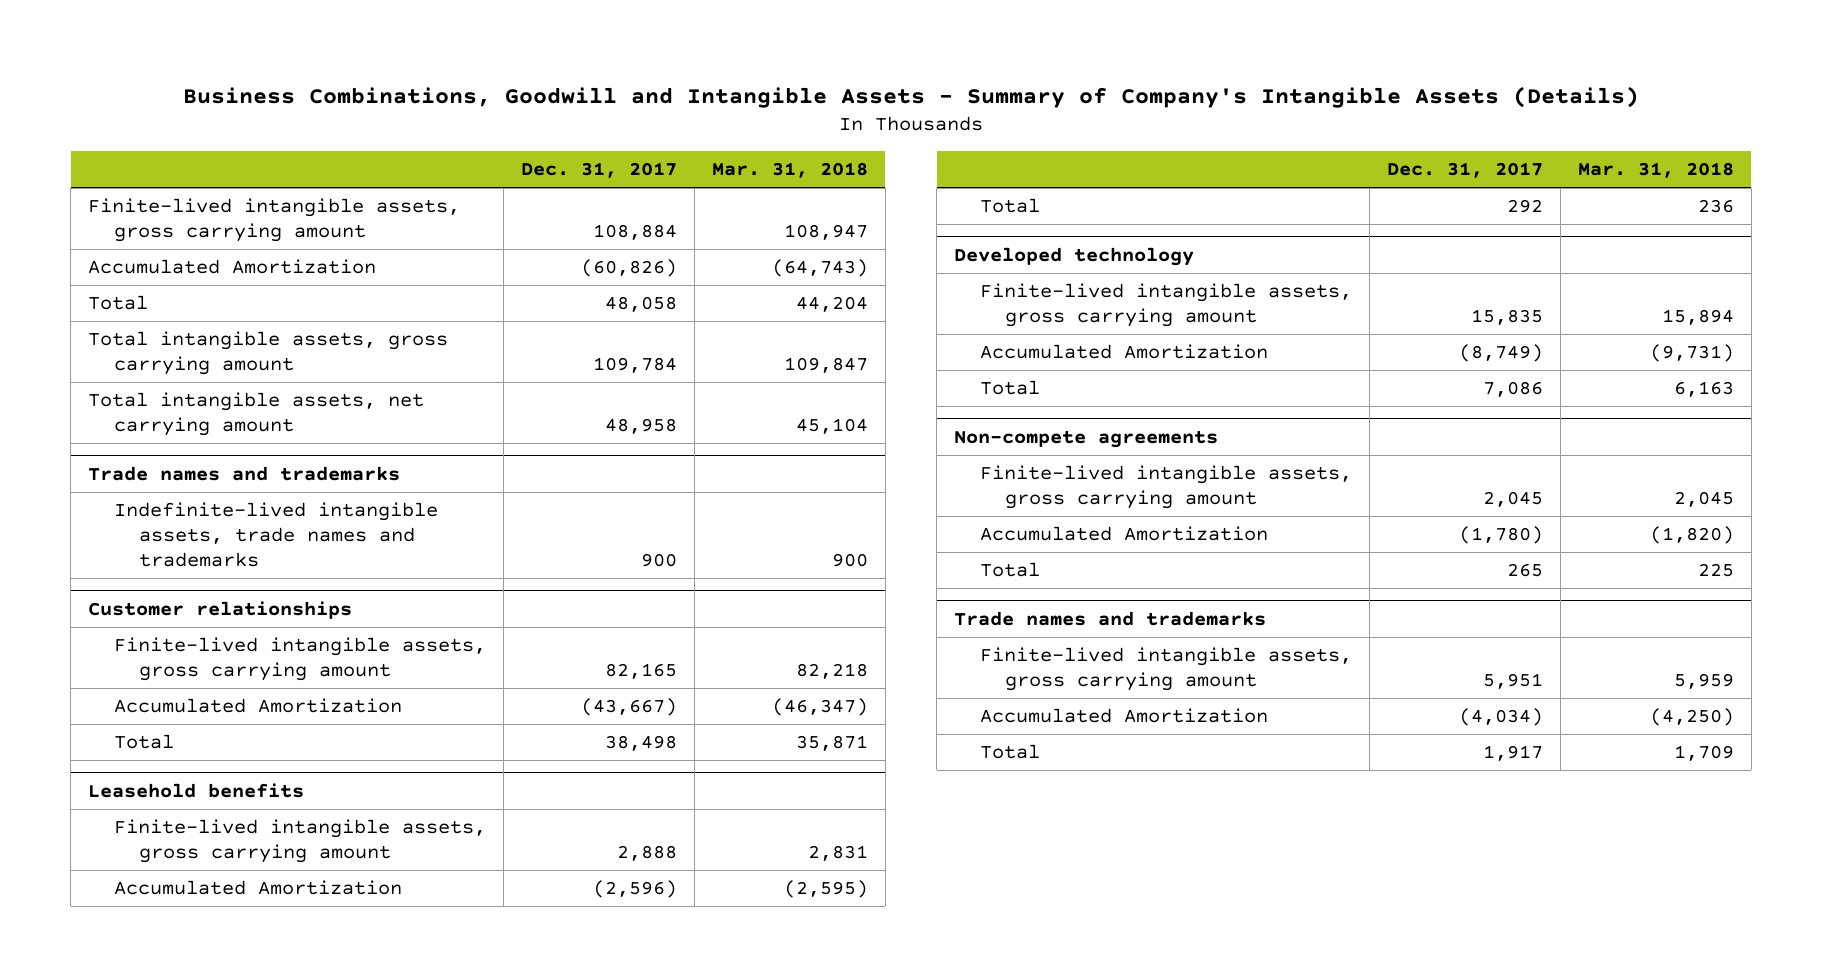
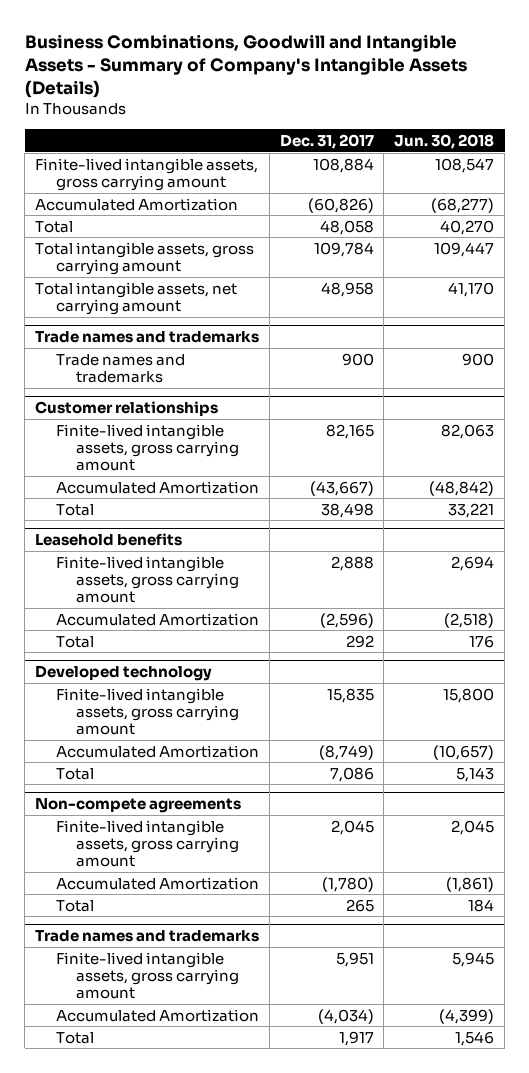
- | Dec. 31, 2017 | Mar. 31, 2018
+ | Dec. 31, 2017 | Jun. 30, 2018
@ Trade names and trademarks
- Indefinite-lived intangible assets, trade names and trademarks | 900 | 900
+ Trade names and trademarks | 900 | 900

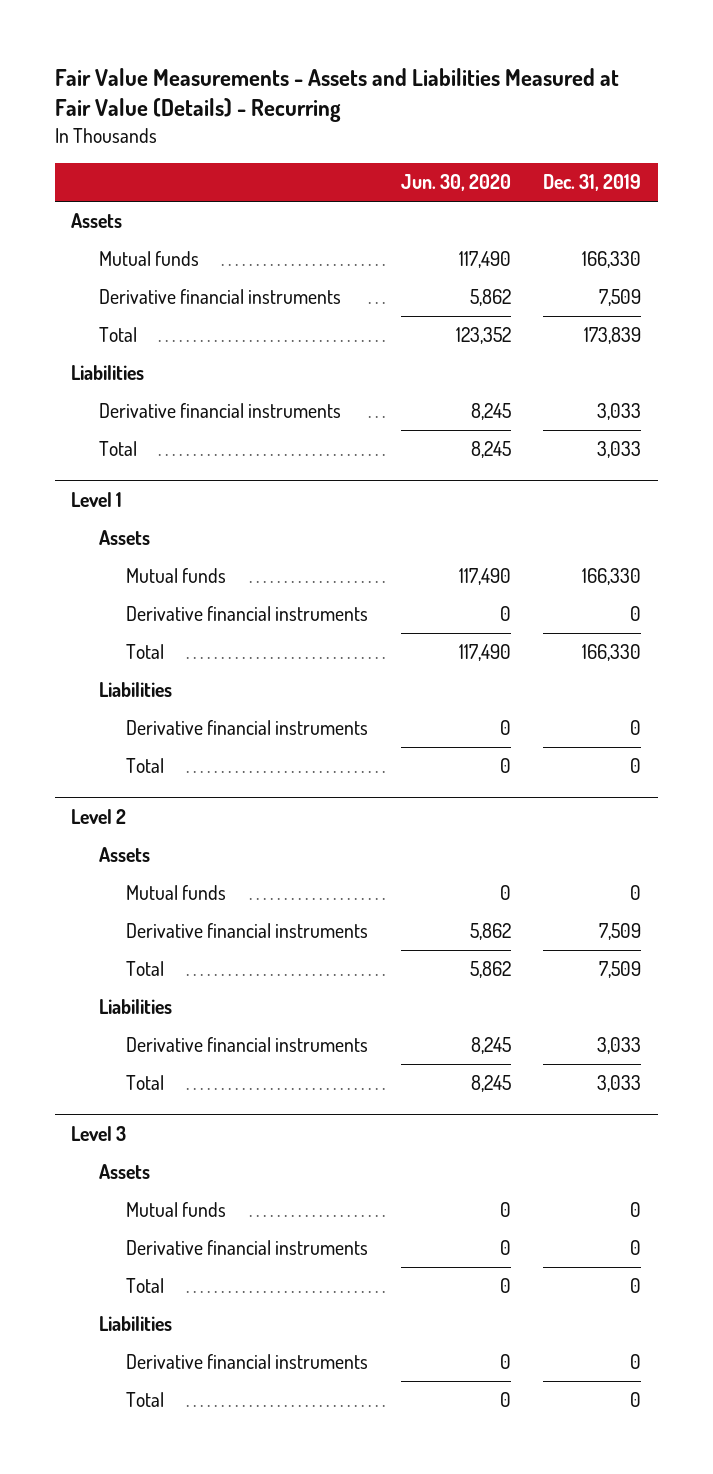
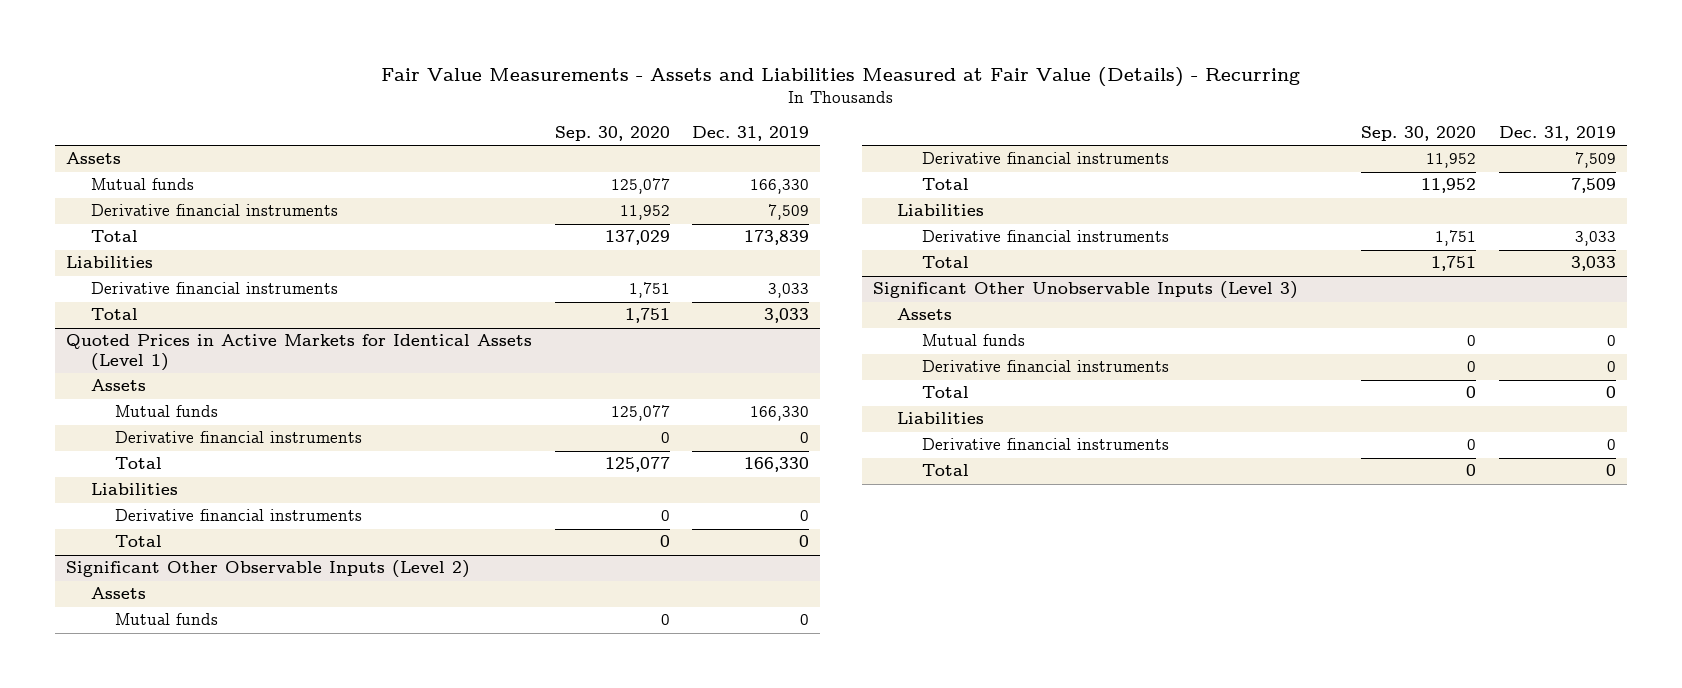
- | Jun. 30, 2020 | Dec. 31, 2019
+ | Sep. 30, 2020 | Dec. 31, 2019
- Level 1
+ Quoted Prices in Active Markets for Identical Assets (Level 1)
- Level 2
+ Significant Other Observable Inputs (Level 2)
- Level 3
+ Significant Other Unobservable Inputs (Level 3)

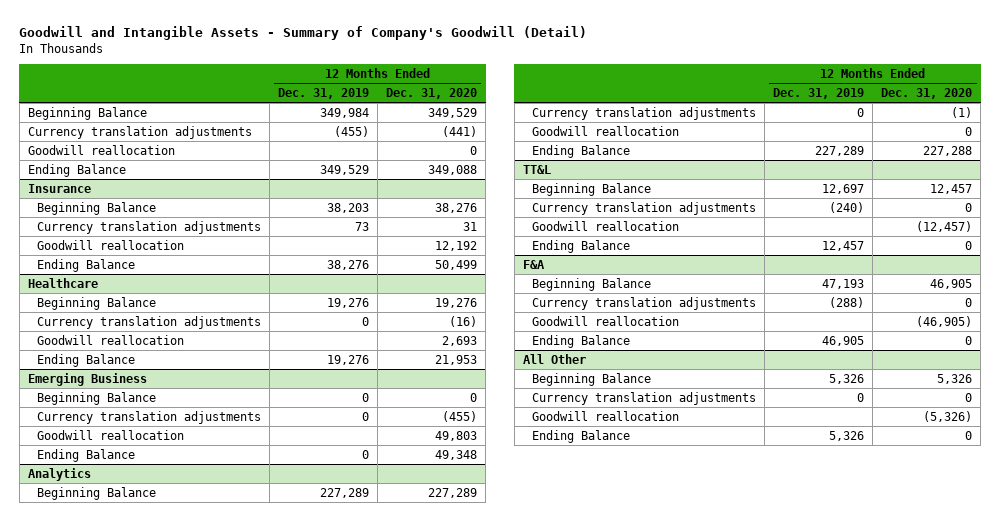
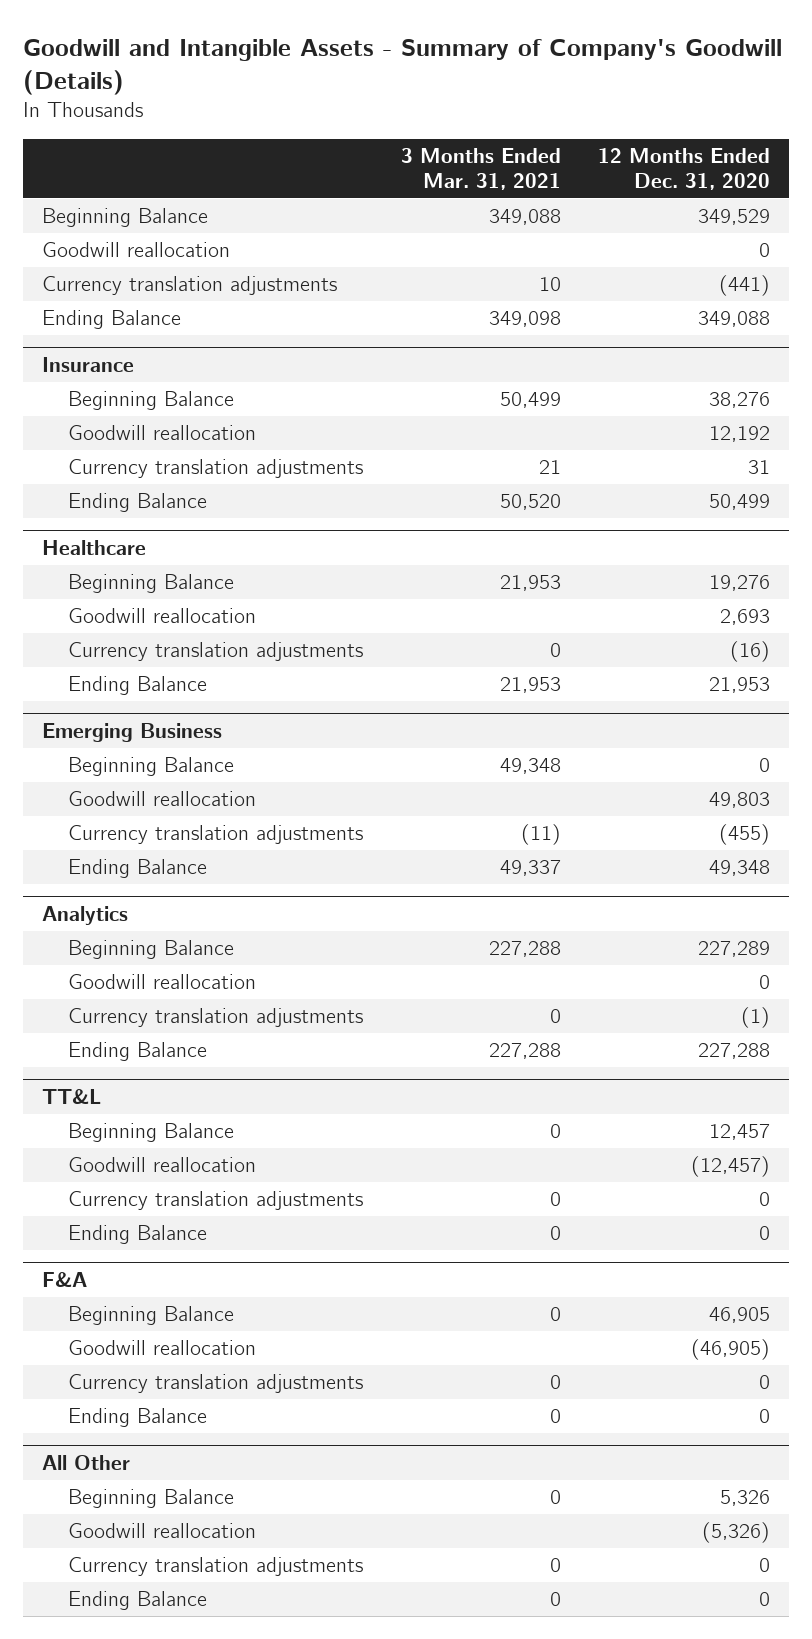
- Goodwill and Intangible Assets - Summary of Company's Goodwill (Detail)
+ Goodwill and Intangible Assets - Summary of Company's Goodwill (Details)
- | 12 Months Ended Dec. 31, 2019 | 12 Months Ended Dec. 31, 2020
+ | 3 Months Ended Mar. 31, 2021 | 12 Months Ended Dec. 31, 2020
moved down: Currency translation adjustments | 10 | (441)
@ Insurance
moved down: Currency translation adjustments | 21 | 31
@ Healthcare
moved down: Currency translation adjustments | 0 | (16)
@ Emerging Business
moved down: Currency translation adjustments | (11) | (455)
@ Analytics
moved down: Currency translation adjustments | 0 | (1)
@ TT&L
moved down: Currency translation adjustments | 0 | 0
@ F&A
moved down: Currency translation adjustments | 0 | 0
@ All Other
moved down: Currency translation adjustments | 0 | 0

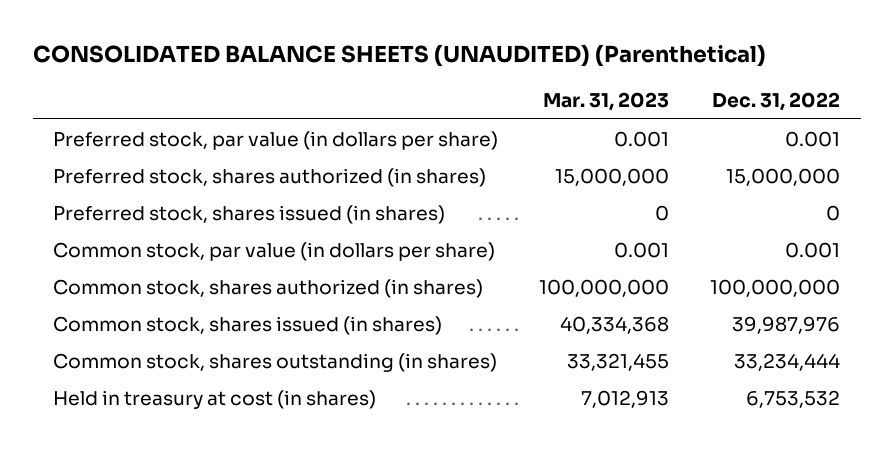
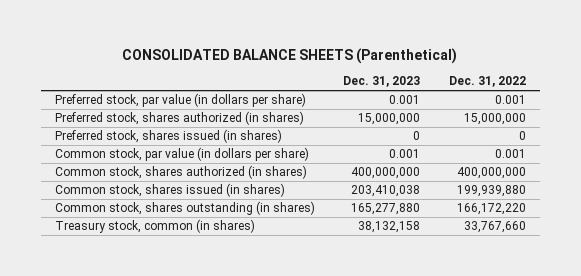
- CONSOLIDATED BALANCE SHEETS (UNAUDITED) (Parenthetical)
+ CONSOLIDATED BALANCE SHEETS (Parenthetical)
- | Mar. 31, 2023 | Dec. 31, 2022
+ | Dec. 31, 2023 | Dec. 31, 2022
- Common stock, shares authorized (in shares) | 100,000,000 | 100,000,000
- Common stock, shares issued (in shares) | 40,334,368 | 39,987,976
- Common stock, shares outstanding (in shares) | 33,321,455 | 33,234,444
- Held in treasury at cost (in shares) | 7,012,913 | 6,753,532
+ Common stock, shares authorized (in shares) | 400,000,000 | 400,000,000
+ Common stock, shares issued (in shares) | 203,410,038 | 199,939,880
+ Common stock, shares outstanding (in shares) | 165,277,880 | 166,172,220
+ Treasury stock, common (in shares) | 38,132,158 | 33,767,660

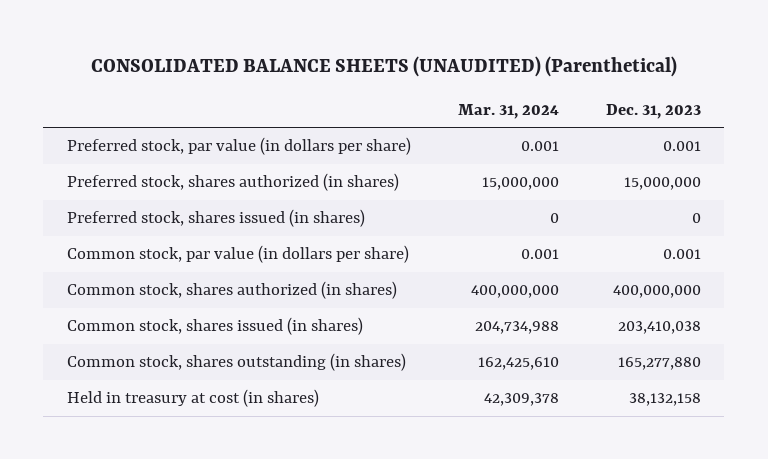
- CONSOLIDATED BALANCE SHEETS (Parenthetical)
+ CONSOLIDATED BALANCE SHEETS (UNAUDITED) (Parenthetical)
- | Dec. 31, 2023 | Dec. 31, 2022
+ | Mar. 31, 2024 | Dec. 31, 2023
- Treasury stock, common (in shares) | 38,132,158 | 33,767,660
+ Held in treasury at cost (in shares) | 42,309,378 | 38,132,158

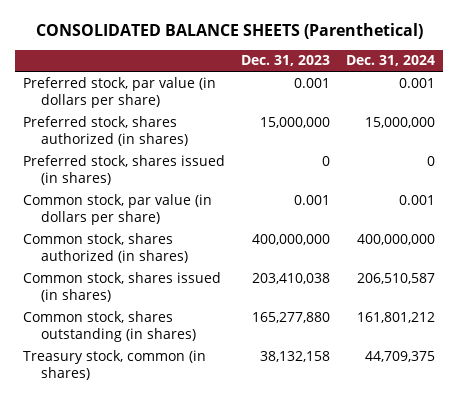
- CONSOLIDATED BALANCE SHEETS (UNAUDITED) (Parenthetical)
+ CONSOLIDATED BALANCE SHEETS (Parenthetical)
- | Mar. 31, 2024 | Dec. 31, 2023
+ | Dec. 31, 2023 | Dec. 31, 2024
- Held in treasury at cost (in shares) | 42,309,378 | 38,132,158
+ Treasury stock, common (in shares) | 38,132,158 | 44,709,375

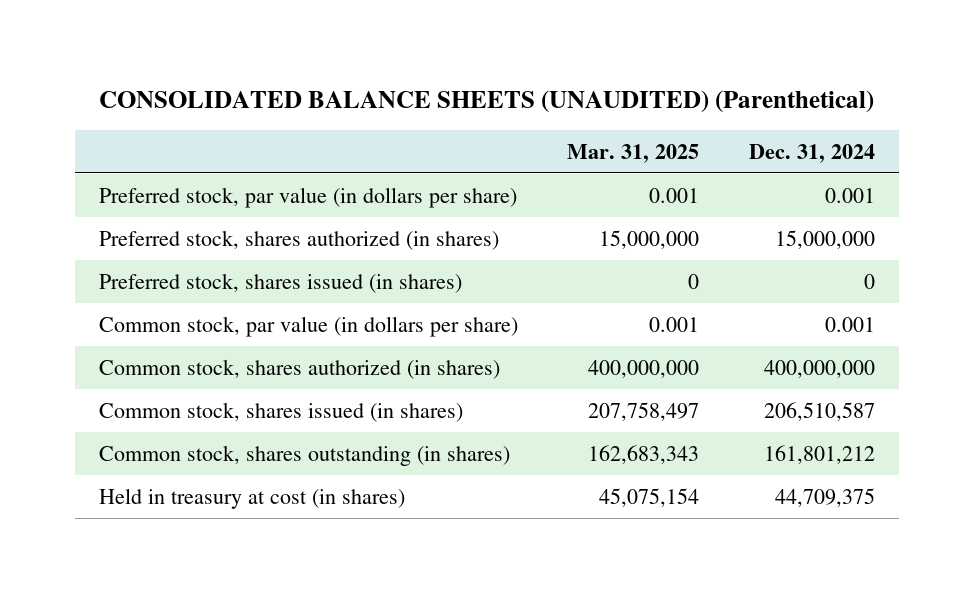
- CONSOLIDATED BALANCE SHEETS (Parenthetical)
+ CONSOLIDATED BALANCE SHEETS (UNAUDITED) (Parenthetical)
- | Dec. 31, 2023 | Dec. 31, 2024
+ | Mar. 31, 2025 | Dec. 31, 2024
- Treasury stock, common (in shares) | 38,132,158 | 44,709,375
+ Held in treasury at cost (in shares) | 45,075,154 | 44,709,375

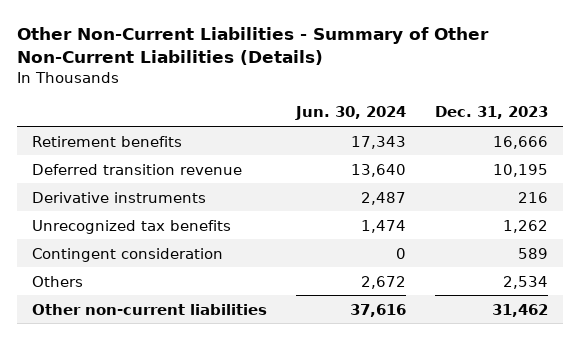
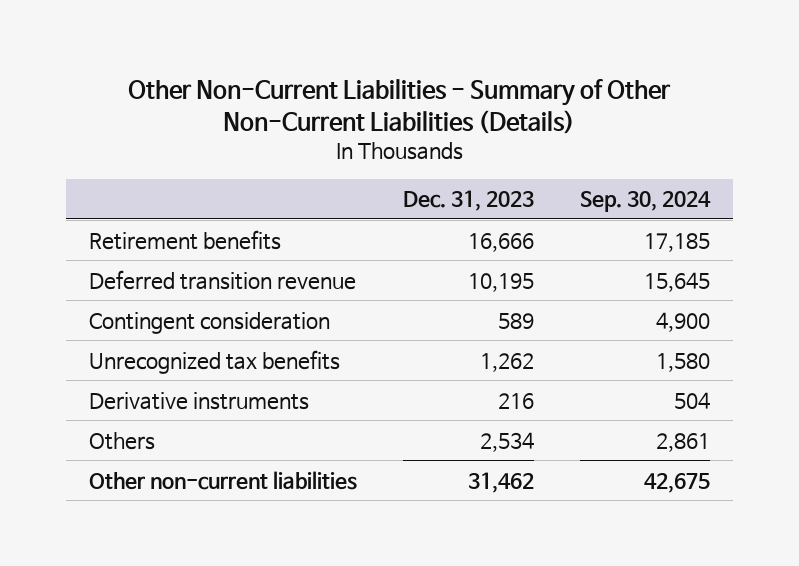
- | Jun. 30, 2024 | Dec. 31, 2023
+ | Dec. 31, 2023 | Sep. 30, 2024
moved down: Unrecognized tax benefits | 1,262 | 1,580
moved down: Derivative instruments | 216 | 504

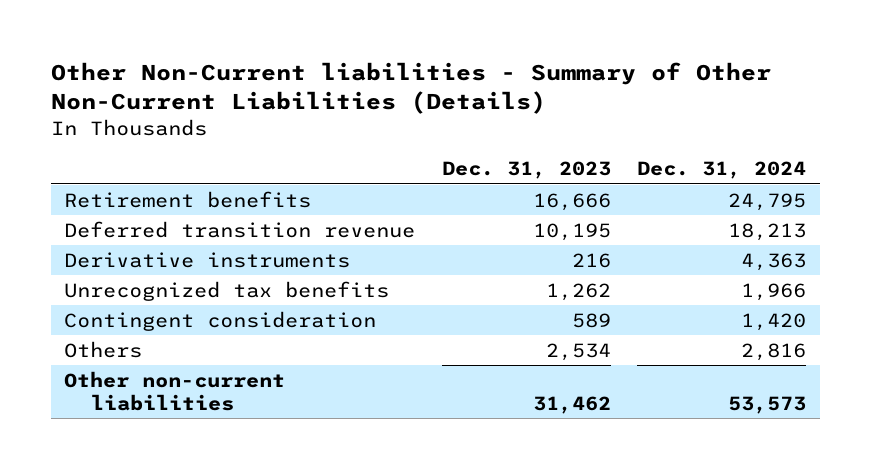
- Other Non-Current Liabilities - Summary of Other Non-Current Liabilities (Details)
+ Other Non-Current liabilities - Summary of Other Non-Current Liabilities (Details)
- | Dec. 31, 2023 | Sep. 30, 2024
+ | Dec. 31, 2023 | Dec. 31, 2024
moved down: Unrecognized tax benefits | 1,262 | 1,966
moved down: Contingent consideration | 589 | 1,420

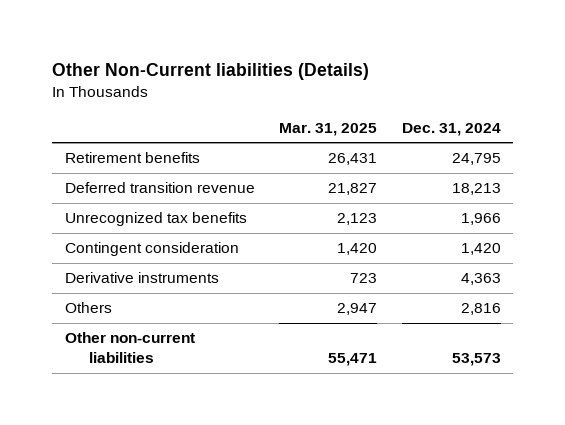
- Other Non-Current liabilities - Summary of Other Non-Current Liabilities (Details)
+ Other Non-Current liabilities (Details)
- | Dec. 31, 2023 | Dec. 31, 2024
+ | Mar. 31, 2025 | Dec. 31, 2024
moved down: Derivative instruments | 723 | 4,363

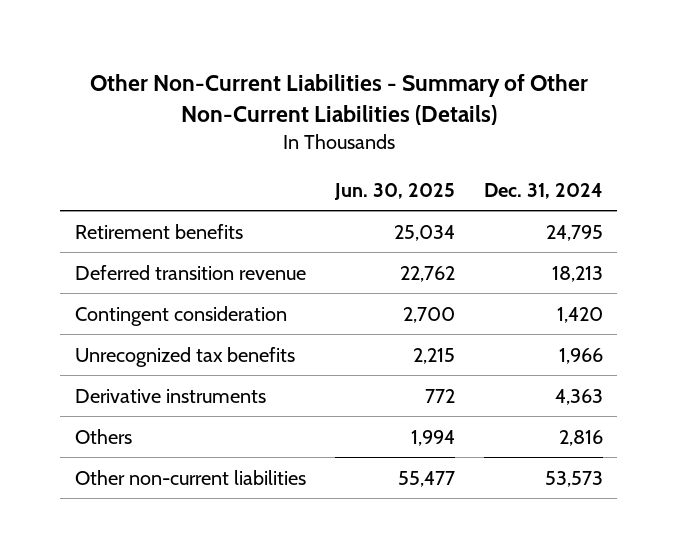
- Other Non-Current liabilities (Details)
+ Other Non-Current Liabilities - Summary of Other Non-Current Liabilities (Details)
- | Mar. 31, 2025 | Dec. 31, 2024
+ | Jun. 30, 2025 | Dec. 31, 2024
moved down: Unrecognized tax benefits | 2,215 | 1,966

